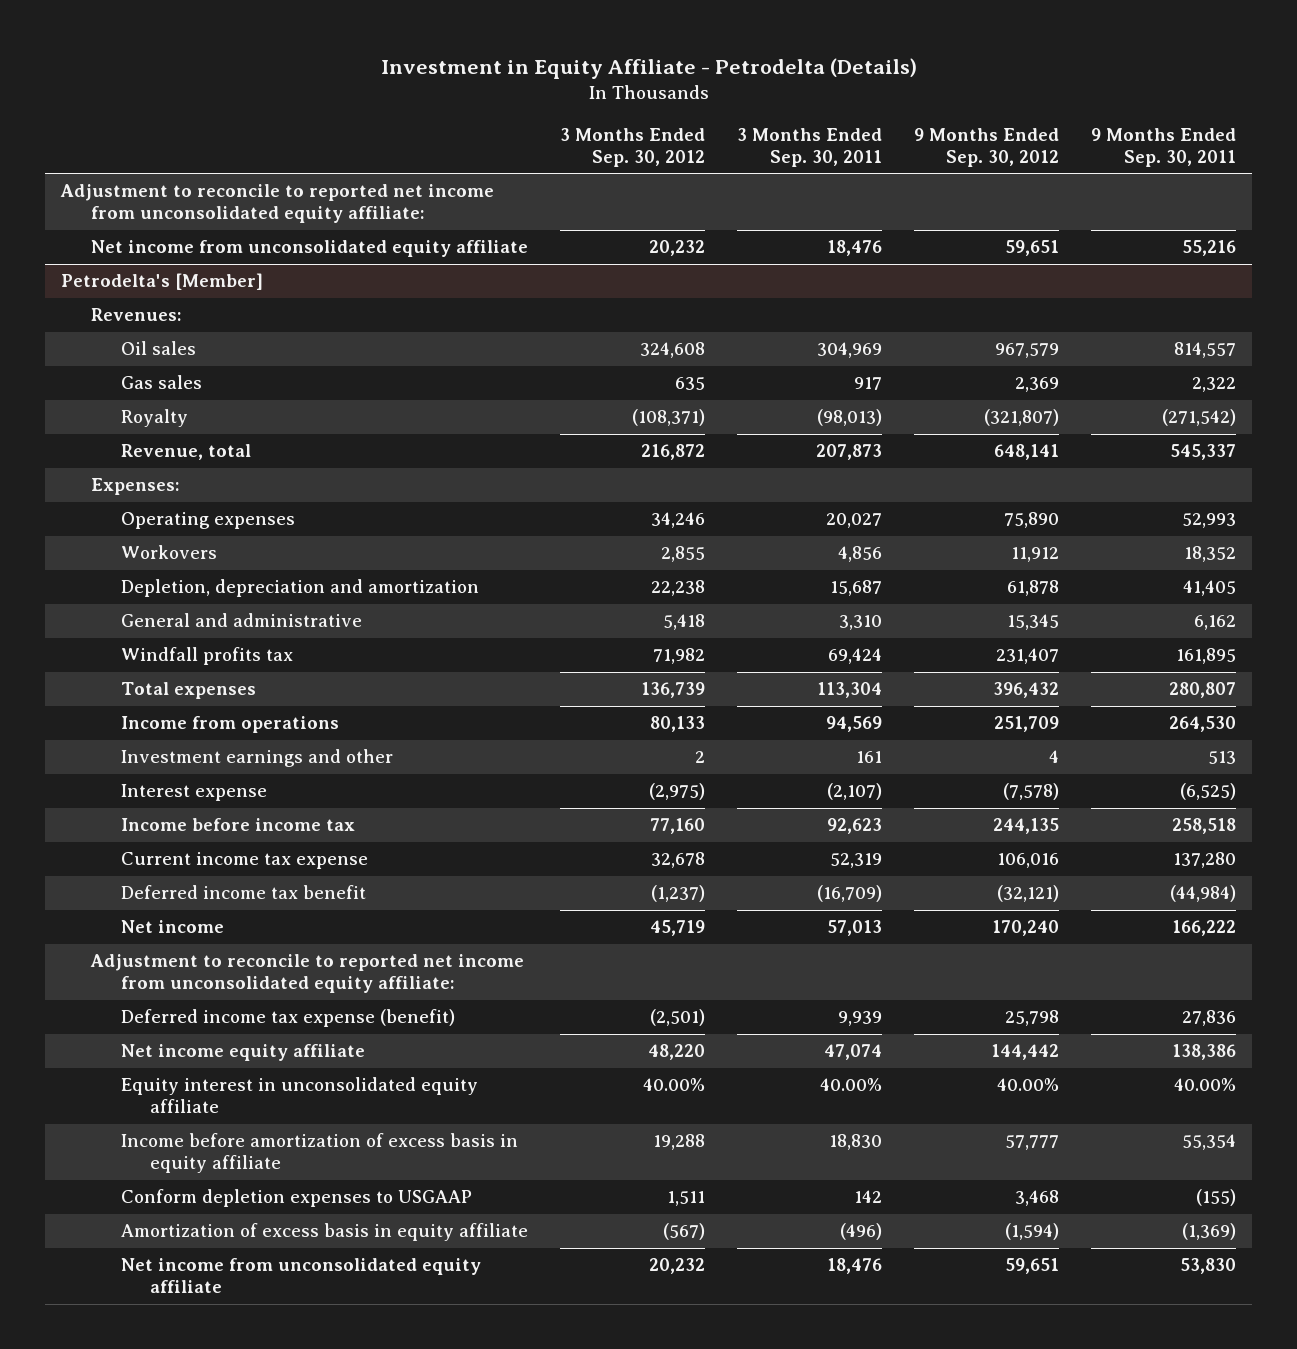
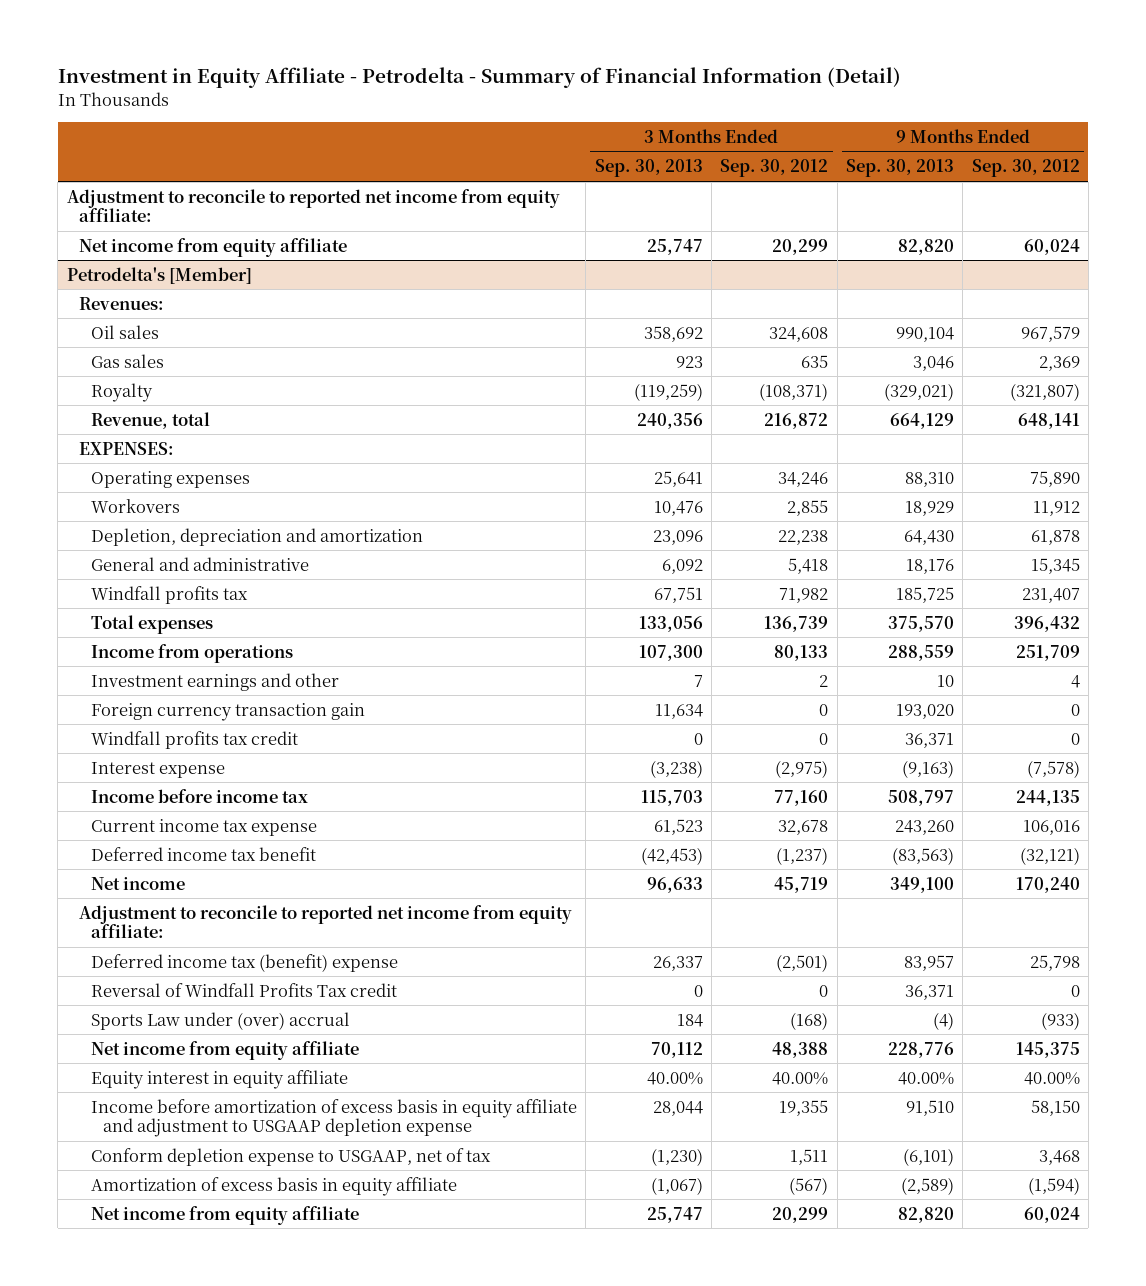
- Investment in Equity Affiliate - Petrodelta (Details)
+ Investment in Equity Affiliate - Petrodelta - Summary of Financial Information (Detail)
- | 3 Months Ended Sep. 30, 2012 | 3 Months Ended Sep. 30, 2011 | 9 Months Ended Sep. 30, 2012 | 9 Months Ended Sep. 30, 2011
+ | 3 Months Ended Sep. 30, 2013 | 3 Months Ended Sep. 30, 2012 | 9 Months Ended Sep. 30, 2013 | 9 Months Ended Sep. 30, 2012
- Adjustment to reconcile to reported net income from unconsolidated equity affiliate:
- Net income from unconsolidated equity affiliate | 20,232 | 18,476 | 59,651 | 55,216
+ Adjustment to reconcile to reported net income from equity affiliate:
+ Net income from equity affiliate | 25,747 | 20,299 | 82,820 | 60,024
@ Petrodelta's [Member]
- Expenses:
+ EXPENSES:
+ Foreign currency transaction gain | 11,634 | 0 | 193,020 | 0
+ Windfall profits tax credit | 0 | 0 | 36,371 | 0
- Adjustment to reconcile to reported net income from unconsolidated equity affiliate:
- Deferred income tax expense (benefit) | (2,501) | 9,939 | 25,798 | 27,836
- Net income equity affiliate | 48,220 | 47,074 | 144,442 | 138,386
- Equity interest in unconsolidated equity affiliate | 40.00% | 40.00% | 40.00% | 40.00%
- Income before amortization of excess basis in equity affiliate | 19,288 | 18,830 | 57,777 | 55,354
- Conform depletion expenses to USGAAP | 1,511 | 142 | 3,468 | (155)
+ Adjustment to reconcile to reported net income from equity affiliate:
+ Deferred income tax (benefit) expense | 26,337 | (2,501) | 83,957 | 25,798
+ Reversal of Windfall Profits Tax credit | 0 | 0 | 36,371 | 0
+ Sports Law under (over) accrual | 184 | (168) | (4) | (933)
+ Net income from equity affiliate | 70,112 | 48,388 | 228,776 | 145,375
+ Equity interest in equity affiliate | 40.00% | 40.00% | 40.00% | 40.00%
+ Income before amortization of excess basis in equity affiliate and adjustment to USGAAP depletion expense | 28,044 | 19,355 | 91,510 | 58,150
+ Conform depletion expense to USGAAP, net of tax | (1,230) | 1,511 | (6,101) | 3,468
- Net income from unconsolidated equity affiliate | 20,232 | 18,476 | 59,651 | 53,830
+ Net income from equity affiliate | 25,747 | 20,299 | 82,820 | 60,024

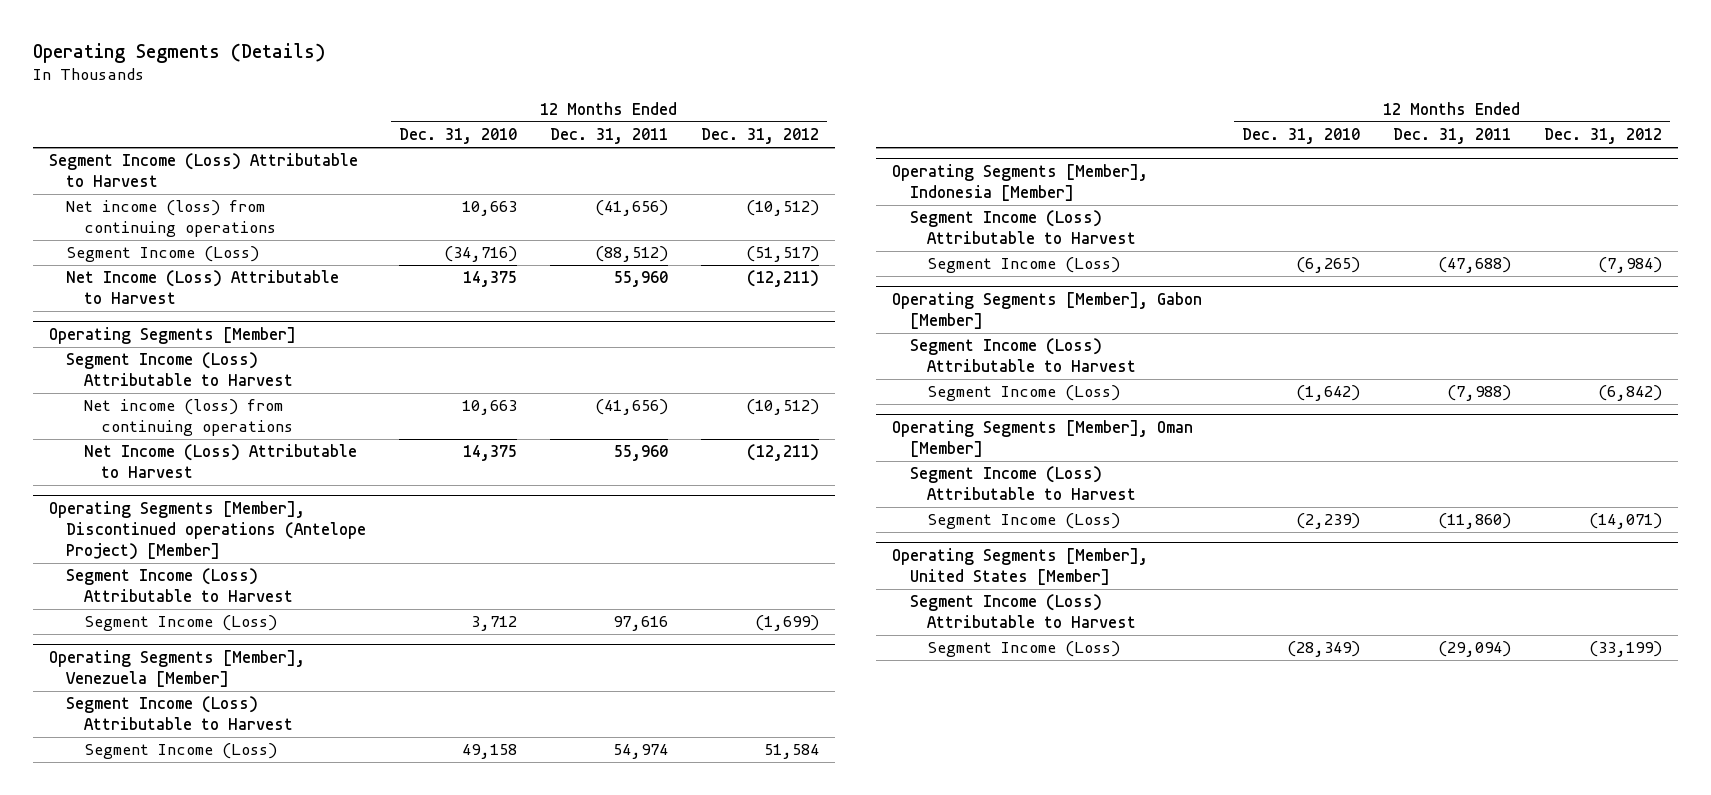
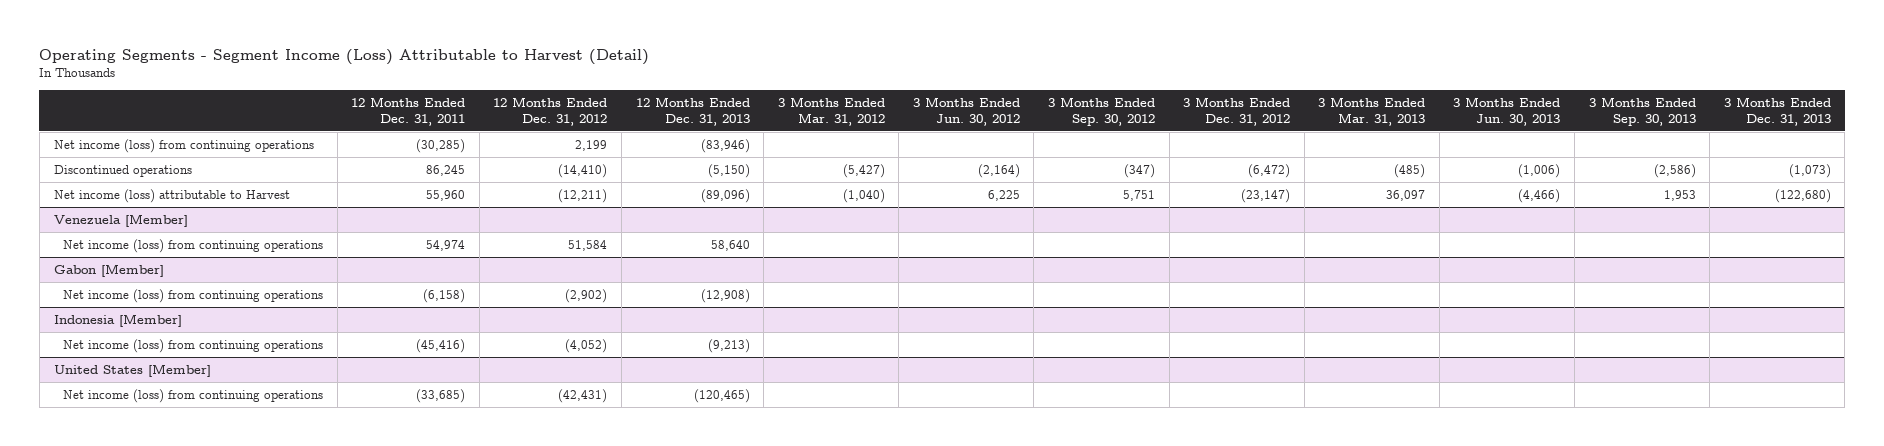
- Operating Segments (Details)
+ Operating Segments - Segment Income (Loss) Attributable to Harvest (Detail)
- | 12 Months Ended Dec. 31, 2010 | 12 Months Ended Dec. 31, 2011 | 12 Months Ended Dec. 31, 2012
+ | 12 Months Ended Dec. 31, 2011 | 12 Months Ended Dec. 31, 2012 | 12 Months Ended Dec. 31, 2013 | 3 Months Ended Mar. 31, 2012 | 3 Months Ended Jun. 30, 2012 | 3 Months Ended Sep. 30, 2012 | 3 Months Ended Dec. 31, 2012 | 3 Months Ended Mar. 31, 2013 | 3 Months Ended Jun. 30, 2013 | 3 Months Ended Sep. 30, 2013 | 3 Months Ended Dec. 31, 2013
- Segment Income (Loss) Attributable to Harvest
- Net income (loss) from continuing operations | 10,663 | (41,656) | (10,512)
- Segment Income (Loss) | (34,716) | (88,512) | (51,517)
- Net Income (Loss) Attributable to Harvest | 14,375 | 55,960 | (12,211)
- Operating Segments [Member]
- Segment Income (Loss) Attributable to Harvest
- Net income (loss) from continuing operations | 10,663 | (41,656) | (10,512)
- Net Income (Loss) Attributable to Harvest | 14,375 | 55,960 | (12,211)
- Operating Segments [Member], Discontinued operations (Antelope Project) [Member]
- Segment Income (Loss) Attributable to Harvest
- Segment Income (Loss) | 3,712 | 97,616 | (1,699)
- Operating Segments [Member], Venezuela [Member]
- Segment Income (Loss) Attributable to Harvest
- Segment Income (Loss) | 49,158 | 54,974 | 51,584
- Operating Segments [Member], Indonesia [Member]
- Segment Income (Loss) Attributable to Harvest
- Segment Income (Loss) | (6,265) | (47,688) | (7,984)
- Operating Segments [Member], Gabon [Member]
- Segment Income (Loss) Attributable to Harvest
- Segment Income (Loss) | (1,642) | (7,988) | (6,842)
- Operating Segments [Member], Oman [Member]
- Segment Income (Loss) Attributable to Harvest
- Segment Income (Loss) | (2,239) | (11,860) | (14,071)
- Operating Segments [Member], United States [Member]
- Segment Income (Loss) Attributable to Harvest
- Segment Income (Loss) | (28,349) | (29,094) | (33,199)
+ Net income (loss) from continuing operations | (30,285) | 2,199 | (83,946) | | | | | | | |
+ Discontinued operations | 86,245 | (14,410) | (5,150) | (5,427) | (2,164) | (347) | (6,472) | (485) | (1,006) | (2,586) | (1,073)
+ Net income (loss) attributable to Harvest | 55,960 | (12,211) | (89,096) | (1,040) | 6,225 | 5,751 | (23,147) | 36,097 | (4,466) | 1,953 | (122,680)
+ Venezuela [Member]
+ Net income (loss) from continuing operations | 54,974 | 51,584 | 58,640 | | | | | | | |
+ Gabon [Member]
+ Net income (loss) from continuing operations | (6,158) | (2,902) | (12,908) | | | | | | | |
+ Indonesia [Member]
+ Net income (loss) from continuing operations | (45,416) | (4,052) | (9,213) | | | | | | | |
+ United States [Member]
+ Net income (loss) from continuing operations | (33,685) | (42,431) | (120,465) | | | | | | | |

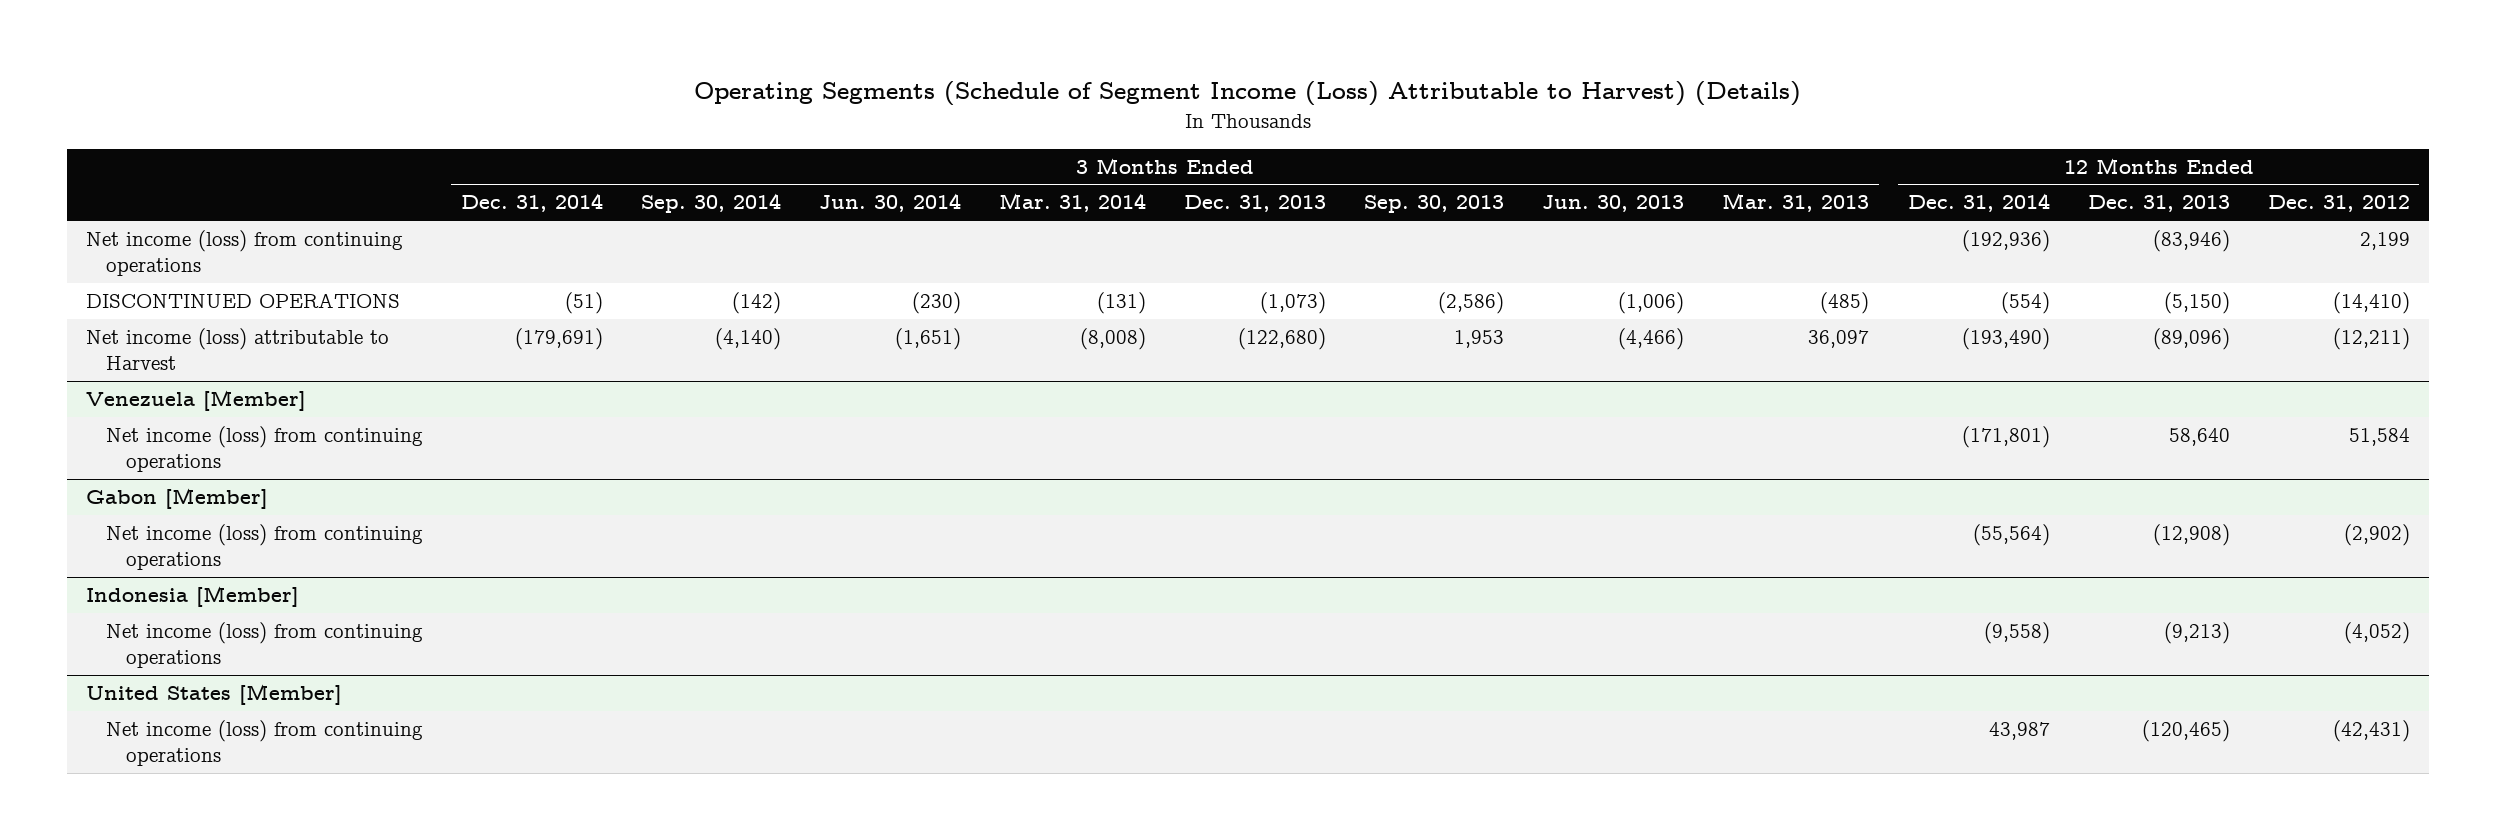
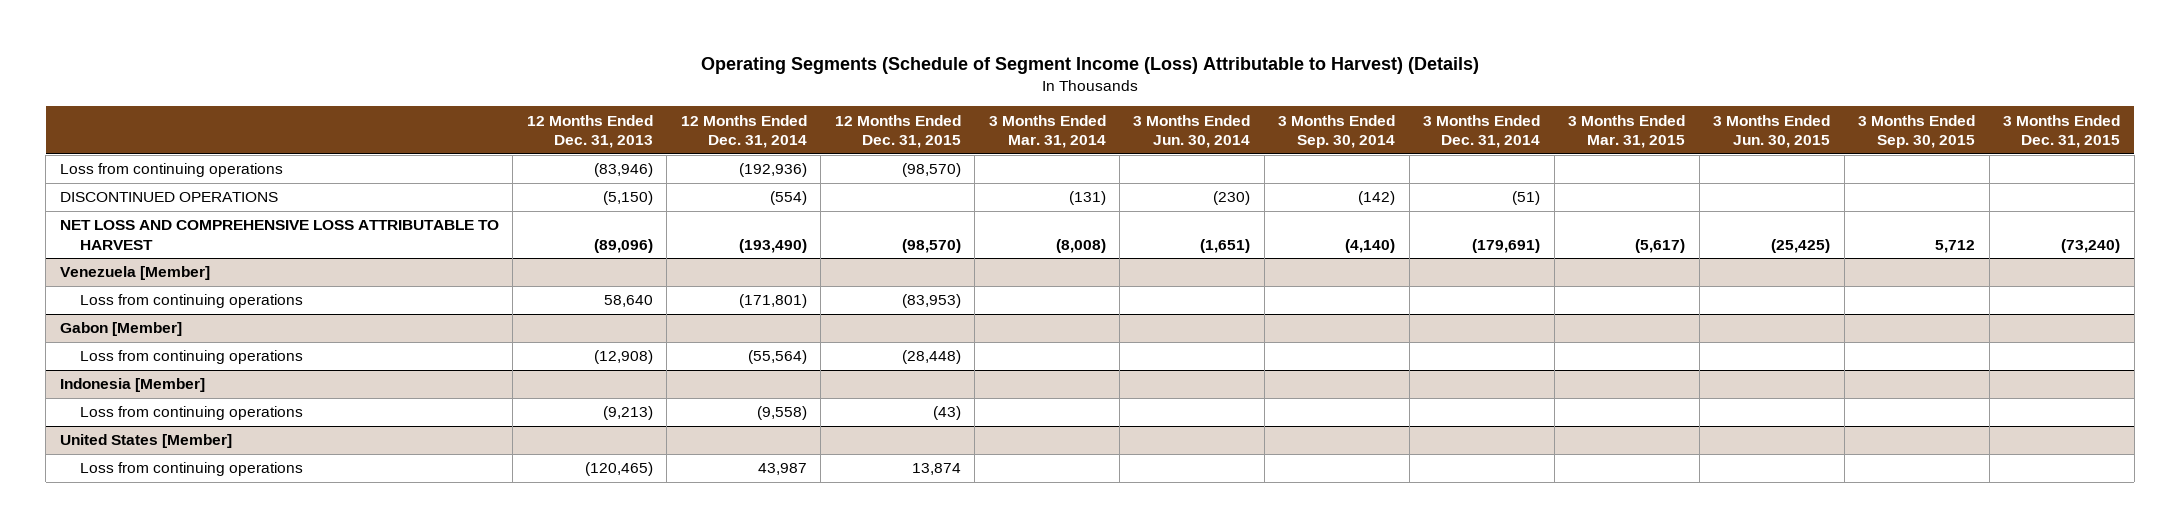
- | 3 Months Ended Dec. 31, 2014 | 3 Months Ended Sep. 30, 2014 | 3 Months Ended Jun. 30, 2014 | 3 Months Ended Mar. 31, 2014 | 3 Months Ended Dec. 31, 2013 | 3 Months Ended Sep. 30, 2013 | 3 Months Ended Jun. 30, 2013 | 3 Months Ended Mar. 31, 2013 | 12 Months Ended Dec. 31, 2014 | 12 Months Ended Dec. 31, 2013 | 12 Months Ended Dec. 31, 2012
+ | 12 Months Ended Dec. 31, 2013 | 12 Months Ended Dec. 31, 2014 | 12 Months Ended Dec. 31, 2015 | 3 Months Ended Mar. 31, 2014 | 3 Months Ended Jun. 30, 2014 | 3 Months Ended Sep. 30, 2014 | 3 Months Ended Dec. 31, 2014 | 3 Months Ended Mar. 31, 2015 | 3 Months Ended Jun. 30, 2015 | 3 Months Ended Sep. 30, 2015 | 3 Months Ended Dec. 31, 2015
- Net income (loss) from continuing operations | | | | | | | | | (192,936) | (83,946) | 2,199
+ Loss from continuing operations | (83,946) | (192,936) | (98,570) | | | | | | | |
- Net income (loss) attributable to Harvest | (179,691) | (4,140) | (1,651) | (8,008) | (122,680) | 1,953 | (4,466) | 36,097 | (193,490) | (89,096) | (12,211)
+ NET LOSS AND COMPREHENSIVE LOSS ATTRIBUTABLE TO HARVEST | (89,096) | (193,490) | (98,570) | (8,008) | (1,651) | (4,140) | (179,691) | (5,617) | (25,425) | 5,712 | (73,240)
@ Venezuela [Member]
- Net income (loss) from continuing operations | | | | | | | | | (171,801) | 58,640 | 51,584
+ Loss from continuing operations | 58,640 | (171,801) | (83,953) | | | | | | | |
@ Gabon [Member]
- Net income (loss) from continuing operations | | | | | | | | | (55,564) | (12,908) | (2,902)
+ Loss from continuing operations | (12,908) | (55,564) | (28,448) | | | | | | | |
@ Indonesia [Member]
- Net income (loss) from continuing operations | | | | | | | | | (9,558) | (9,213) | (4,052)
+ Loss from continuing operations | (9,213) | (9,558) | (43) | | | | | | | |
@ United States [Member]
- Net income (loss) from continuing operations | | | | | | | | | 43,987 | (120,465) | (42,431)
+ Loss from continuing operations | (120,465) | 43,987 | 13,874 | | | | | | | |

